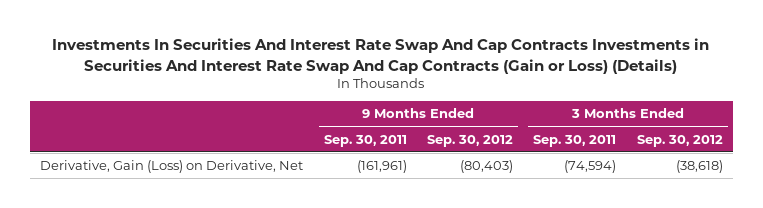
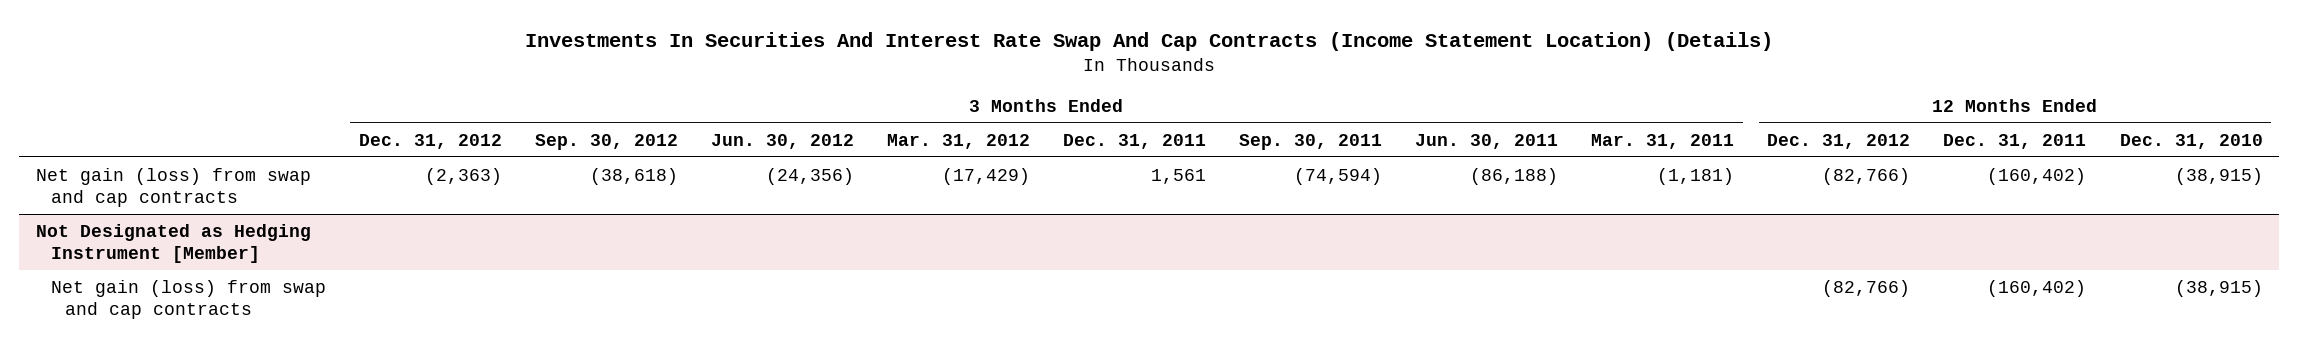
- Investments In Securities And Interest Rate Swap And Cap Contracts Investments in Securities And Interest Rate Swap And Cap Contracts (Gain or Loss) (Details)
+ Investments In Securities And Interest Rate Swap And Cap Contracts (Income Statement Location) (Details)
- | 9 Months Ended Sep. 30, 2011 | 9 Months Ended Sep. 30, 2012 | 3 Months Ended Sep. 30, 2011 | 3 Months Ended Sep. 30, 2012
+ | 3 Months Ended Dec. 31, 2012 | 3 Months Ended Sep. 30, 2012 | 3 Months Ended Jun. 30, 2012 | 3 Months Ended Mar. 31, 2012 | 3 Months Ended Dec. 31, 2011 | 3 Months Ended Sep. 30, 2011 | 3 Months Ended Jun. 30, 2011 | 3 Months Ended Mar. 31, 2011 | 12 Months Ended Dec. 31, 2012 | 12 Months Ended Dec. 31, 2011 | 12 Months Ended Dec. 31, 2010
- Derivative, Gain (Loss) on Derivative, Net | (161,961) | (80,403) | (74,594) | (38,618)
+ Net gain (loss) from swap and cap contracts | (2,363) | (38,618) | (24,356) | (17,429) | 1,561 | (74,594) | (86,188) | (1,181) | (82,766) | (160,402) | (38,915)
+ Not Designated as Hedging Instrument [Member]
+ Net gain (loss) from swap and cap contracts | | | | | | | | | (82,766) | (160,402) | (38,915)

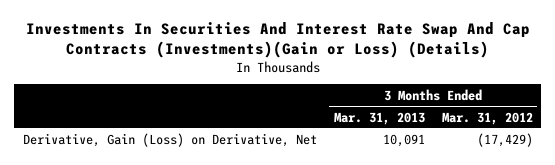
- Investments In Securities And Interest Rate Swap And Cap Contracts (Income Statement Location) (Details)
+ Investments In Securities And Interest Rate Swap And Cap Contracts (Investments)(Gain or Loss) (Details)
- | 3 Months Ended Dec. 31, 2012 | 3 Months Ended Sep. 30, 2012 | 3 Months Ended Jun. 30, 2012 | 3 Months Ended Mar. 31, 2012 | 3 Months Ended Dec. 31, 2011 | 3 Months Ended Sep. 30, 2011 | 3 Months Ended Jun. 30, 2011 | 3 Months Ended Mar. 31, 2011 | 12 Months Ended Dec. 31, 2012 | 12 Months Ended Dec. 31, 2011 | 12 Months Ended Dec. 31, 2010
+ | 3 Months Ended Mar. 31, 2013 | 3 Months Ended Mar. 31, 2012
- Net gain (loss) from swap and cap contracts | (2,363) | (38,618) | (24,356) | (17,429) | 1,561 | (74,594) | (86,188) | (1,181) | (82,766) | (160,402) | (38,915)
- Not Designated as Hedging Instrument [Member]
- Net gain (loss) from swap and cap contracts | | | | | | | | | (82,766) | (160,402) | (38,915)
+ Derivative, Gain (Loss) on Derivative, Net | 10,091 | (17,429)

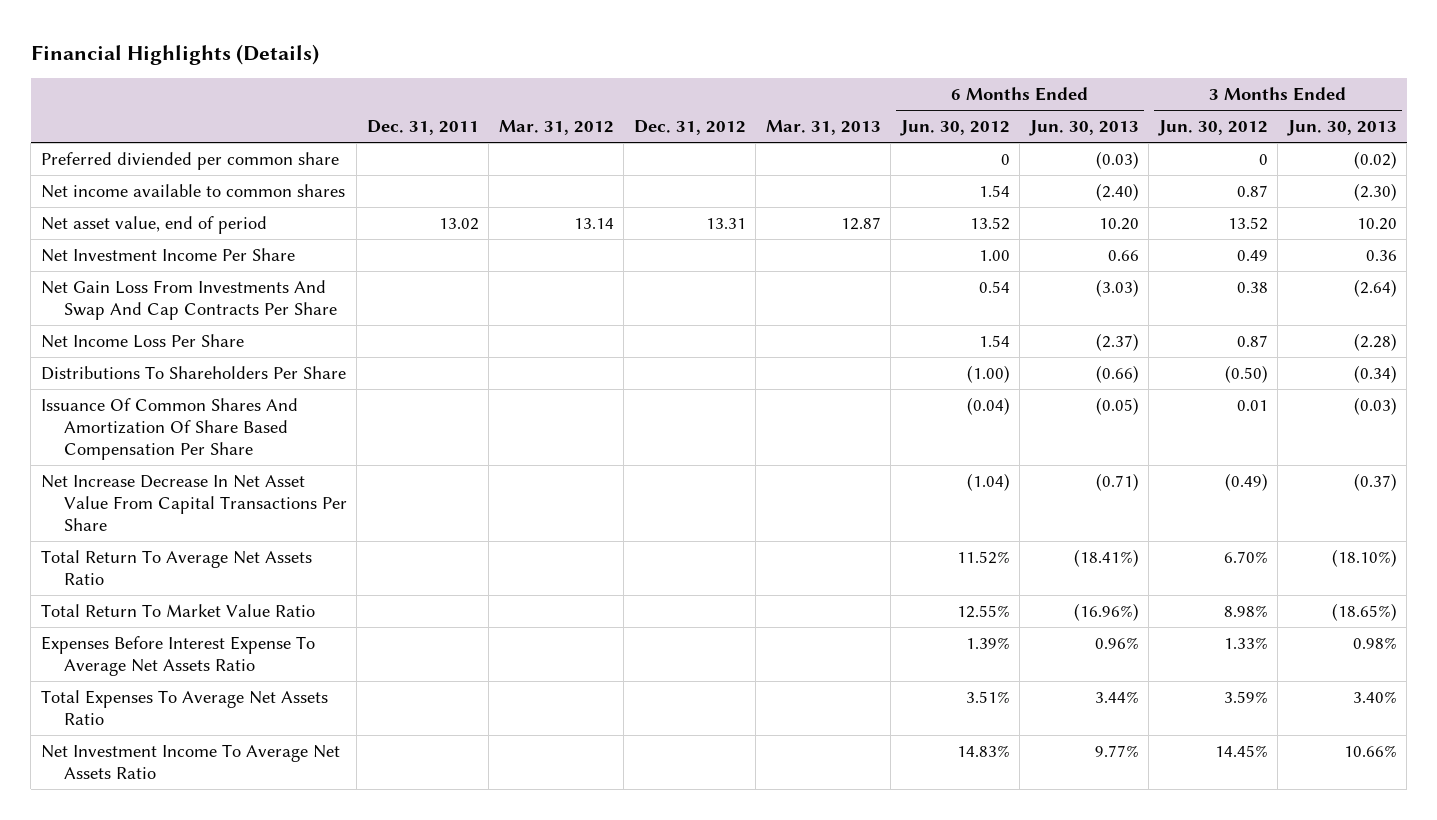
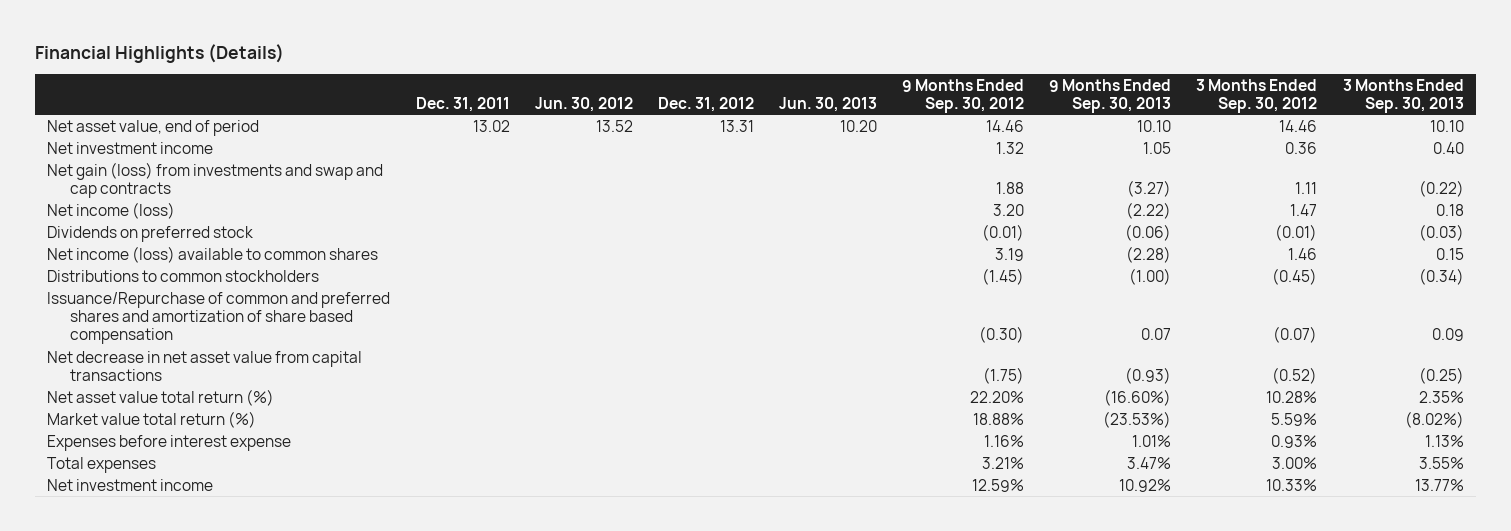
- | Dec. 31, 2011 | Mar. 31, 2012 | Dec. 31, 2012 | Mar. 31, 2013 | 6 Months Ended Jun. 30, 2012 | 6 Months Ended Jun. 30, 2013 | 3 Months Ended Jun. 30, 2012 | 3 Months Ended Jun. 30, 2013
+ | Dec. 31, 2011 | Jun. 30, 2012 | Dec. 31, 2012 | Jun. 30, 2013 | 9 Months Ended Sep. 30, 2012 | 9 Months Ended Sep. 30, 2013 | 3 Months Ended Sep. 30, 2012 | 3 Months Ended Sep. 30, 2013
- Preferred diviended per common share | | | | | 0 | (0.03) | 0 | (0.02)
- Net income available to common shares | | | | | 1.54 | (2.40) | 0.87 | (2.30)
- Net Investment Income Per Share | | | | | 1.00 | 0.66 | 0.49 | 0.36
- Net Gain Loss From Investments And Swap And Cap Contracts Per Share | | | | | 0.54 | (3.03) | 0.38 | (2.64)
- Net Income Loss Per Share | | | | | 1.54 | (2.37) | 0.87 | (2.28)
- Distributions To Shareholders Per Share | | | | | (1.00) | (0.66) | (0.50) | (0.34)
- Issuance Of Common Shares And Amortization Of Share Based Compensation Per Share | | | | | (0.04) | (0.05) | 0.01 | (0.03)
- Net Increase Decrease In Net Asset Value From Capital Transactions Per Share | | | | | (1.04) | (0.71) | (0.49) | (0.37)
- Total Return To Average Net Assets Ratio | | | | | 11.52% | (18.41%) | 6.70% | (18.10%)
- Total Return To Market Value Ratio | | | | | 12.55% | (16.96%) | 8.98% | (18.65%)
- Expenses Before Interest Expense To Average Net Assets Ratio | | | | | 1.39% | 0.96% | 1.33% | 0.98%
- Total Expenses To Average Net Assets Ratio | | | | | 3.51% | 3.44% | 3.59% | 3.40%
- Net Investment Income To Average Net Assets Ratio | | | | | 14.83% | 9.77% | 14.45% | 10.66%
+ Net investment income | | | | | 1.32 | 1.05 | 0.36 | 0.40
+ Net gain (loss) from investments and swap and cap contracts | | | | | 1.88 | (3.27) | 1.11 | (0.22)
+ Net income (loss) | | | | | 3.20 | (2.22) | 1.47 | 0.18
+ Dividends on preferred stock | | | | | (0.01) | (0.06) | (0.01) | (0.03)
+ Net income (loss) available to common shares | | | | | 3.19 | (2.28) | 1.46 | 0.15
+ Distributions to common stockholders | | | | | (1.45) | (1.00) | (0.45) | (0.34)
+ Issuance/Repurchase of common and preferred shares and amortization of share based compensation | | | | | (0.30) | 0.07 | (0.07) | 0.09
+ Net decrease in net asset value from capital transactions | | | | | (1.75) | (0.93) | (0.52) | (0.25)
+ Net asset value total return (%) | | | | | 22.20% | (16.60%) | 10.28% | 2.35%
+ Market value total return (%) | | | | | 18.88% | (23.53%) | 5.59% | (8.02%)
+ Expenses before interest expense | | | | | 1.16% | 1.01% | 0.93% | 1.13%
+ Total expenses | | | | | 3.21% | 3.47% | 3.00% | 3.55%
+ Net investment income | | | | | 12.59% | 10.92% | 10.33% | 13.77%

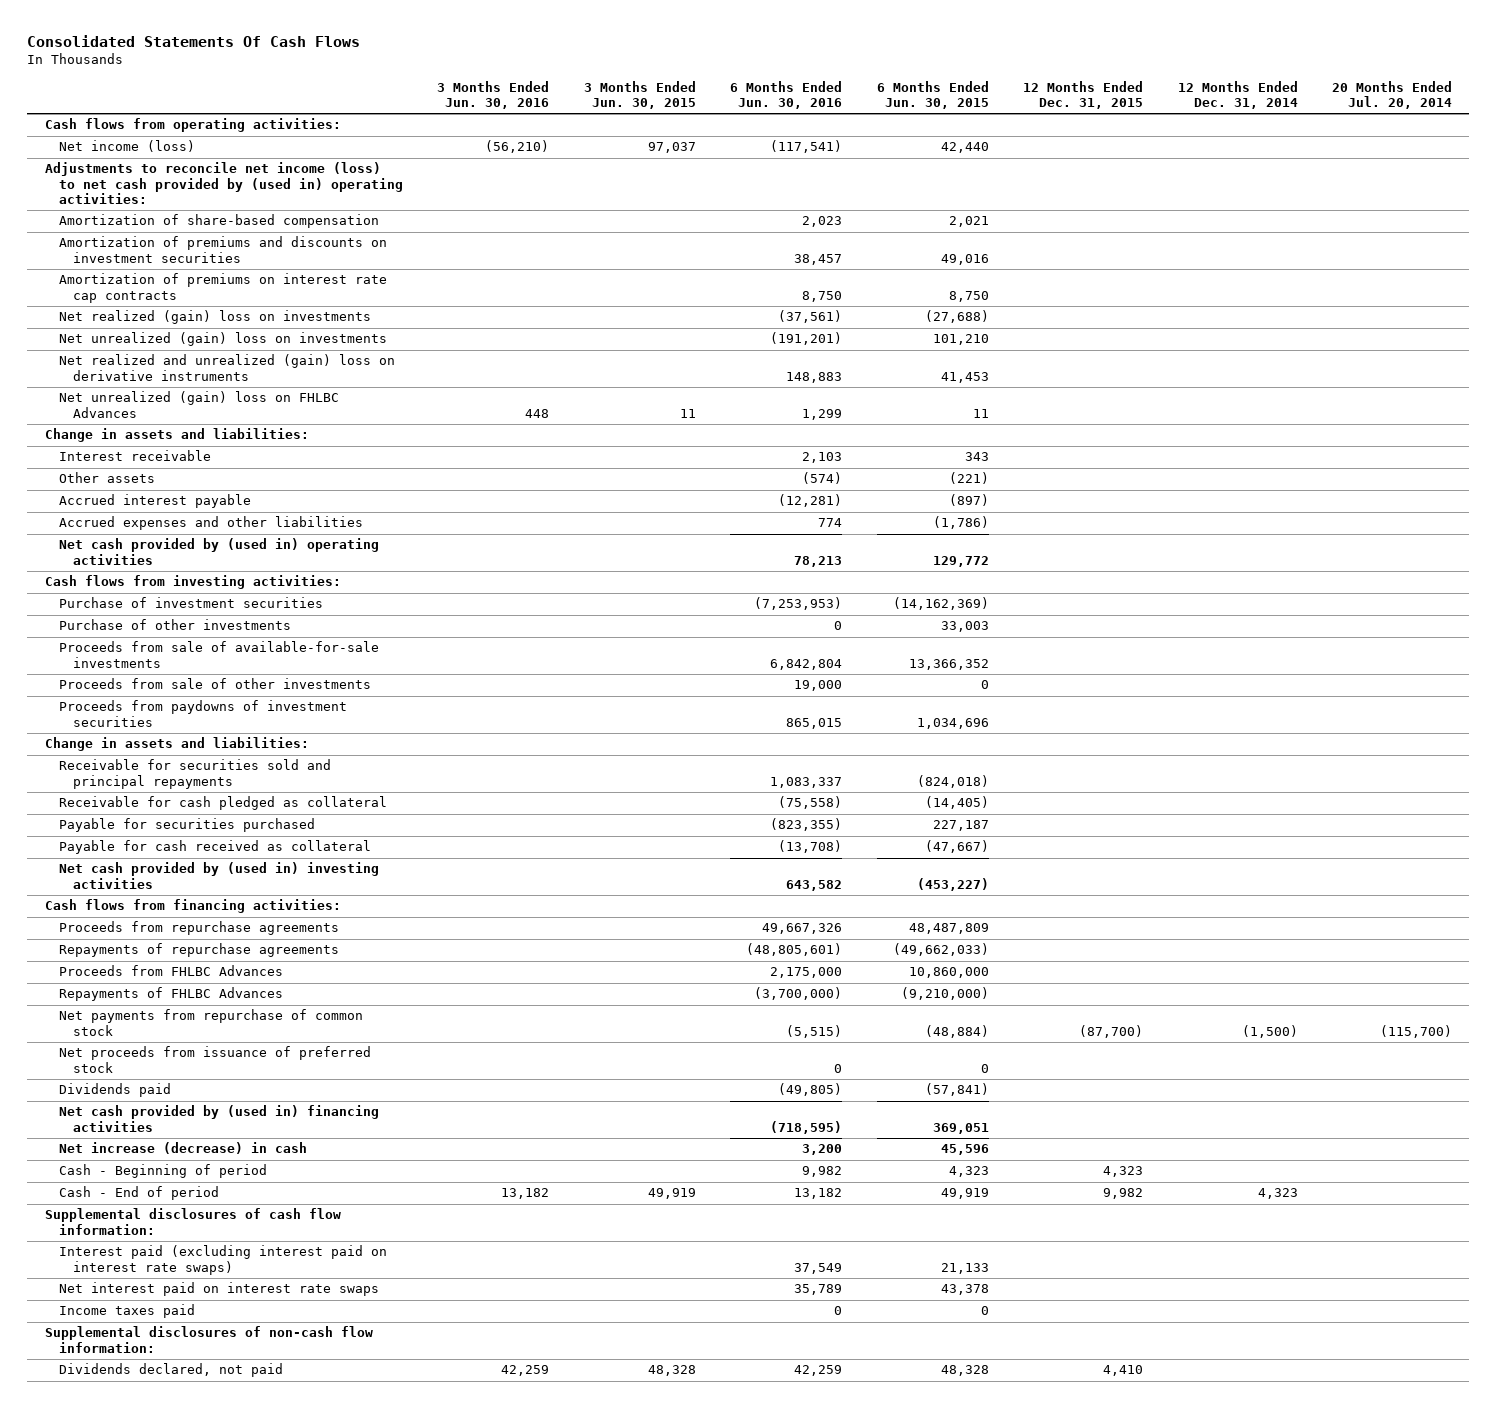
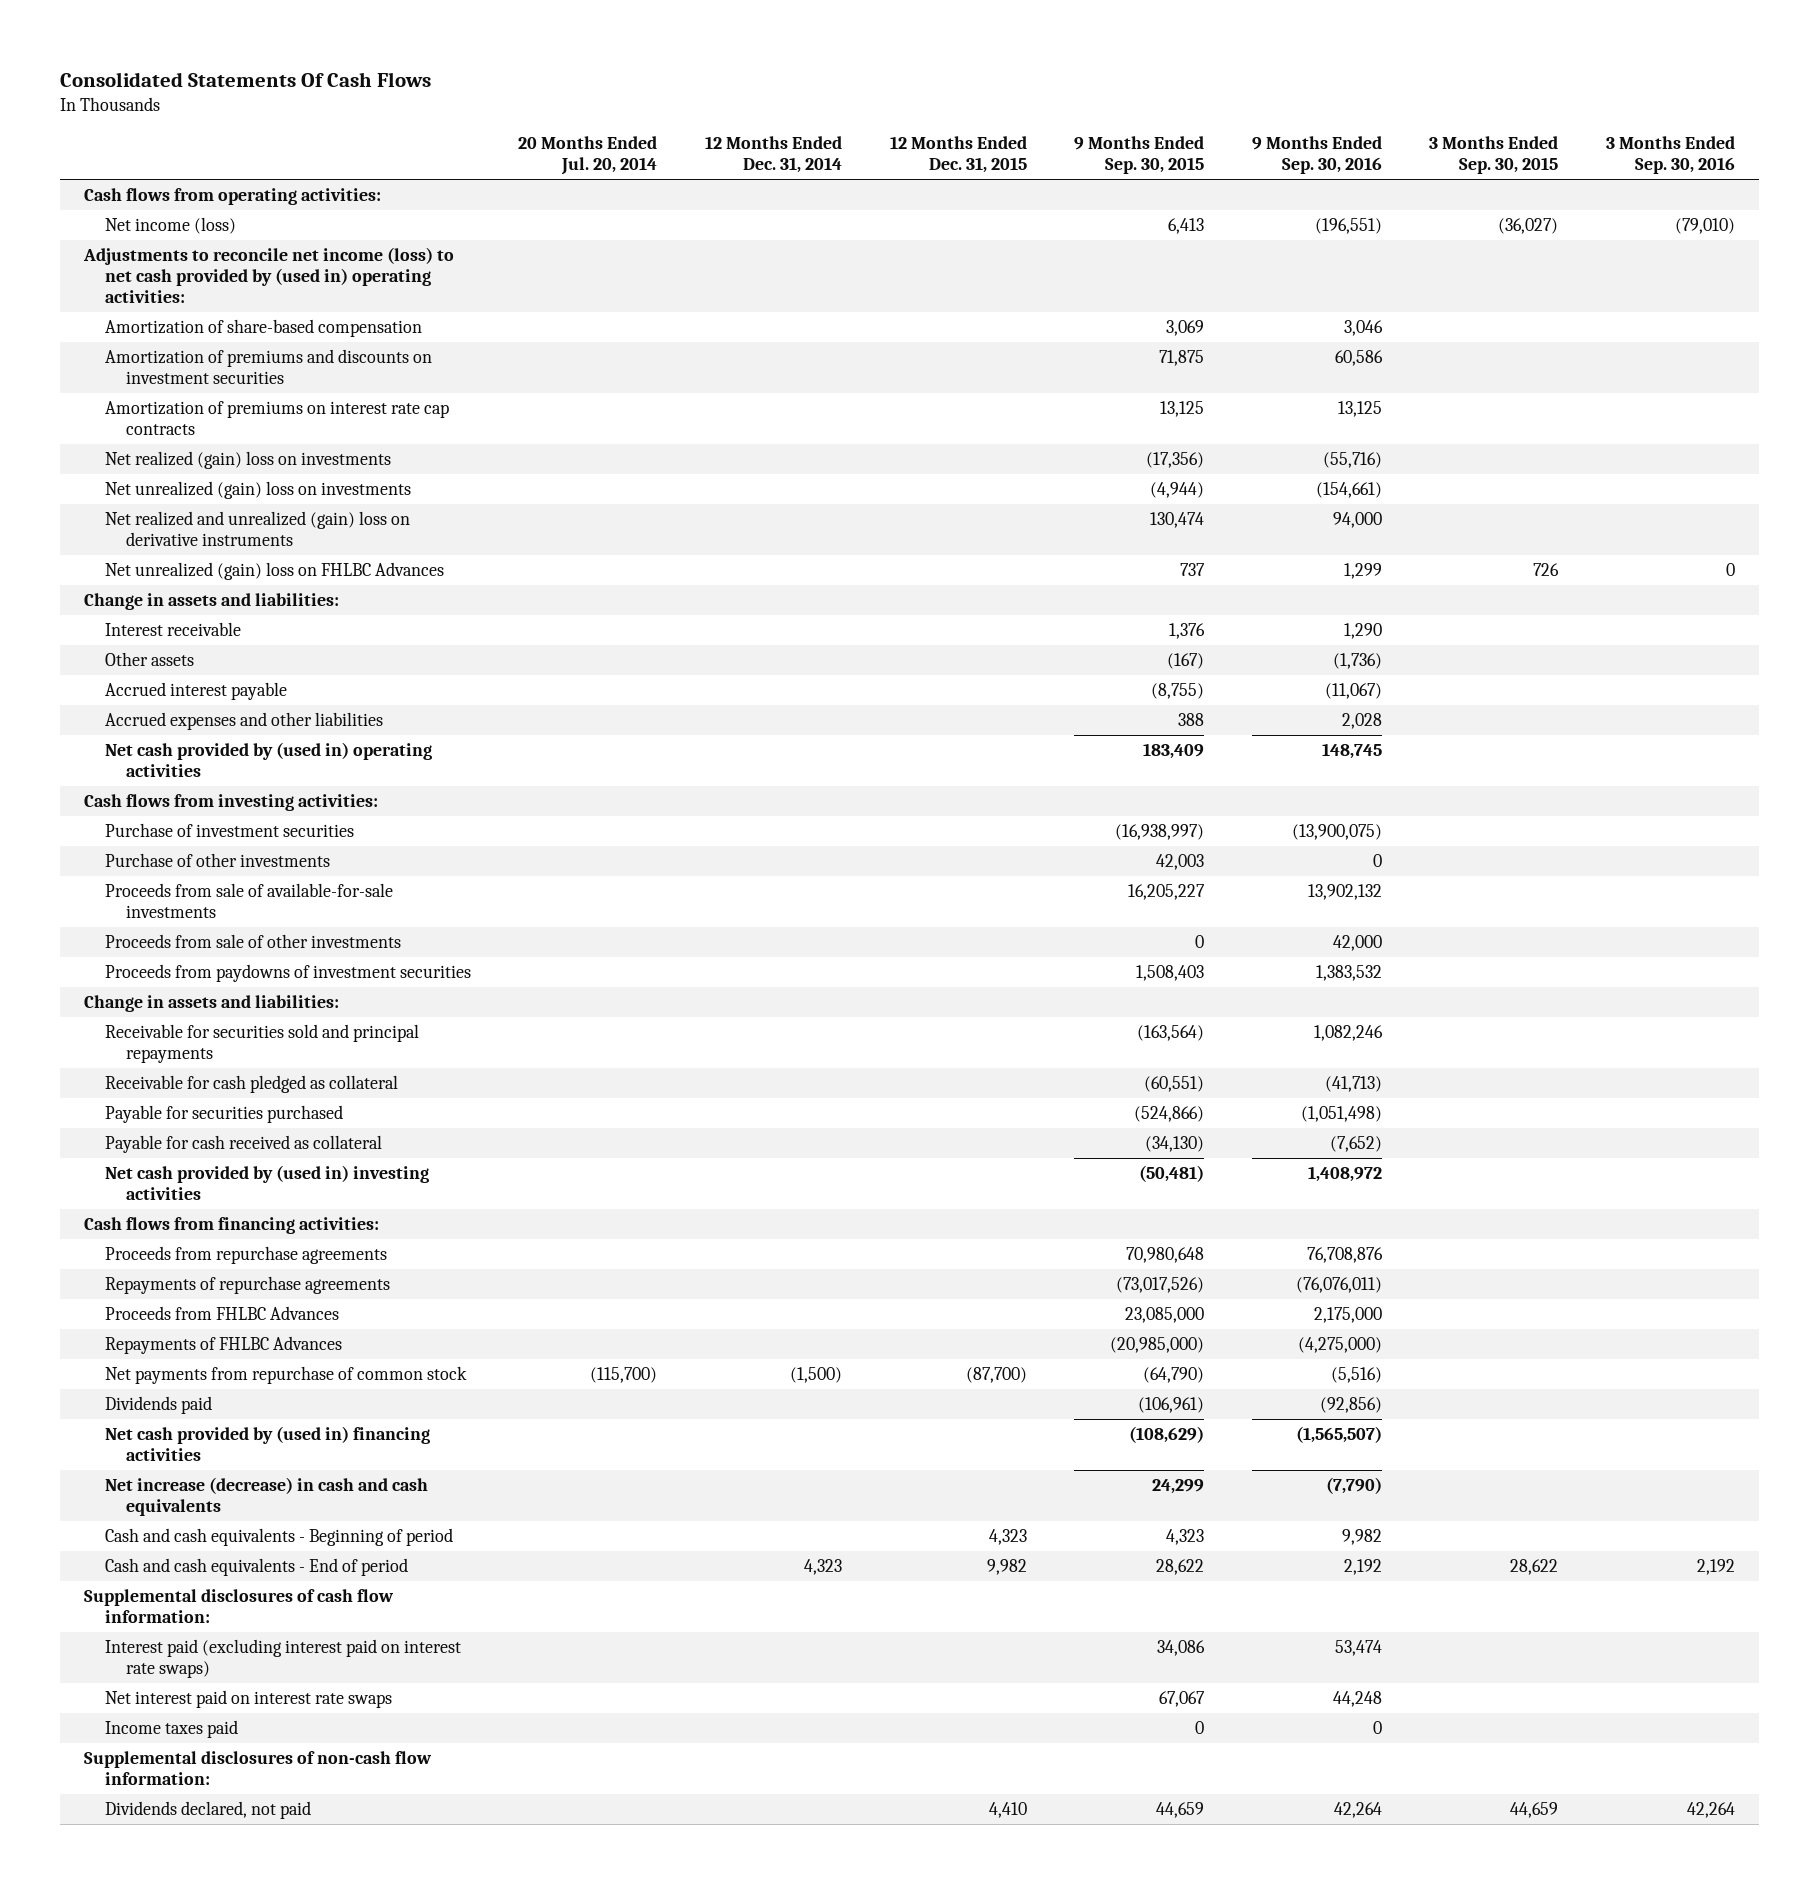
- | 3 Months Ended Jun. 30, 2016 | 3 Months Ended Jun. 30, 2015 | 6 Months Ended Jun. 30, 2016 | 6 Months Ended Jun. 30, 2015 | 12 Months Ended Dec. 31, 2015 | 12 Months Ended Dec. 31, 2014 | 20 Months Ended Jul. 20, 2014
+ | 20 Months Ended Jul. 20, 2014 | 12 Months Ended Dec. 31, 2014 | 12 Months Ended Dec. 31, 2015 | 9 Months Ended Sep. 30, 2015 | 9 Months Ended Sep. 30, 2016 | 3 Months Ended Sep. 30, 2015 | 3 Months Ended Sep. 30, 2016
- Net proceeds from issuance of preferred stock | | | 0 | 0 | | |
- Net increase (decrease) in cash | | | 3,200 | 45,596 | | |
- Cash - Beginning of period | | | 9,982 | 4,323 | 4,323 | |
- Cash - End of period | 13,182 | 49,919 | 13,182 | 49,919 | 9,982 | 4,323 |
+ Net increase (decrease) in cash and cash equivalents | | | | 24,299 | (7,790) | |
+ Cash and cash equivalents - Beginning of period | | | 4,323 | 4,323 | 9,982 | |
+ Cash and cash equivalents - End of period | | 4,323 | 9,982 | 28,622 | 2,192 | 28,622 | 2,192

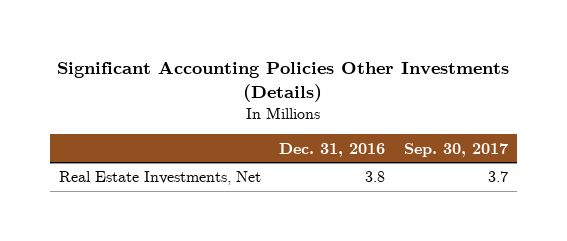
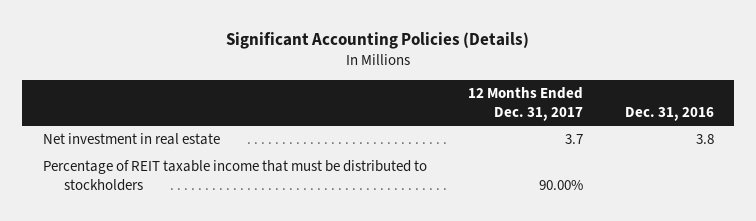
- Significant Accounting Policies Other Investments (Details)
+ Significant Accounting Policies (Details)
- | Dec. 31, 2016 | Sep. 30, 2017
+ | 12 Months Ended Dec. 31, 2017 | Dec. 31, 2016
- Real Estate Investments, Net | 3.8 | 3.7
+ Net investment in real estate | 3.7 | 3.8
+ Percentage of REIT taxable income that must be distributed to stockholders | 90.00% |

